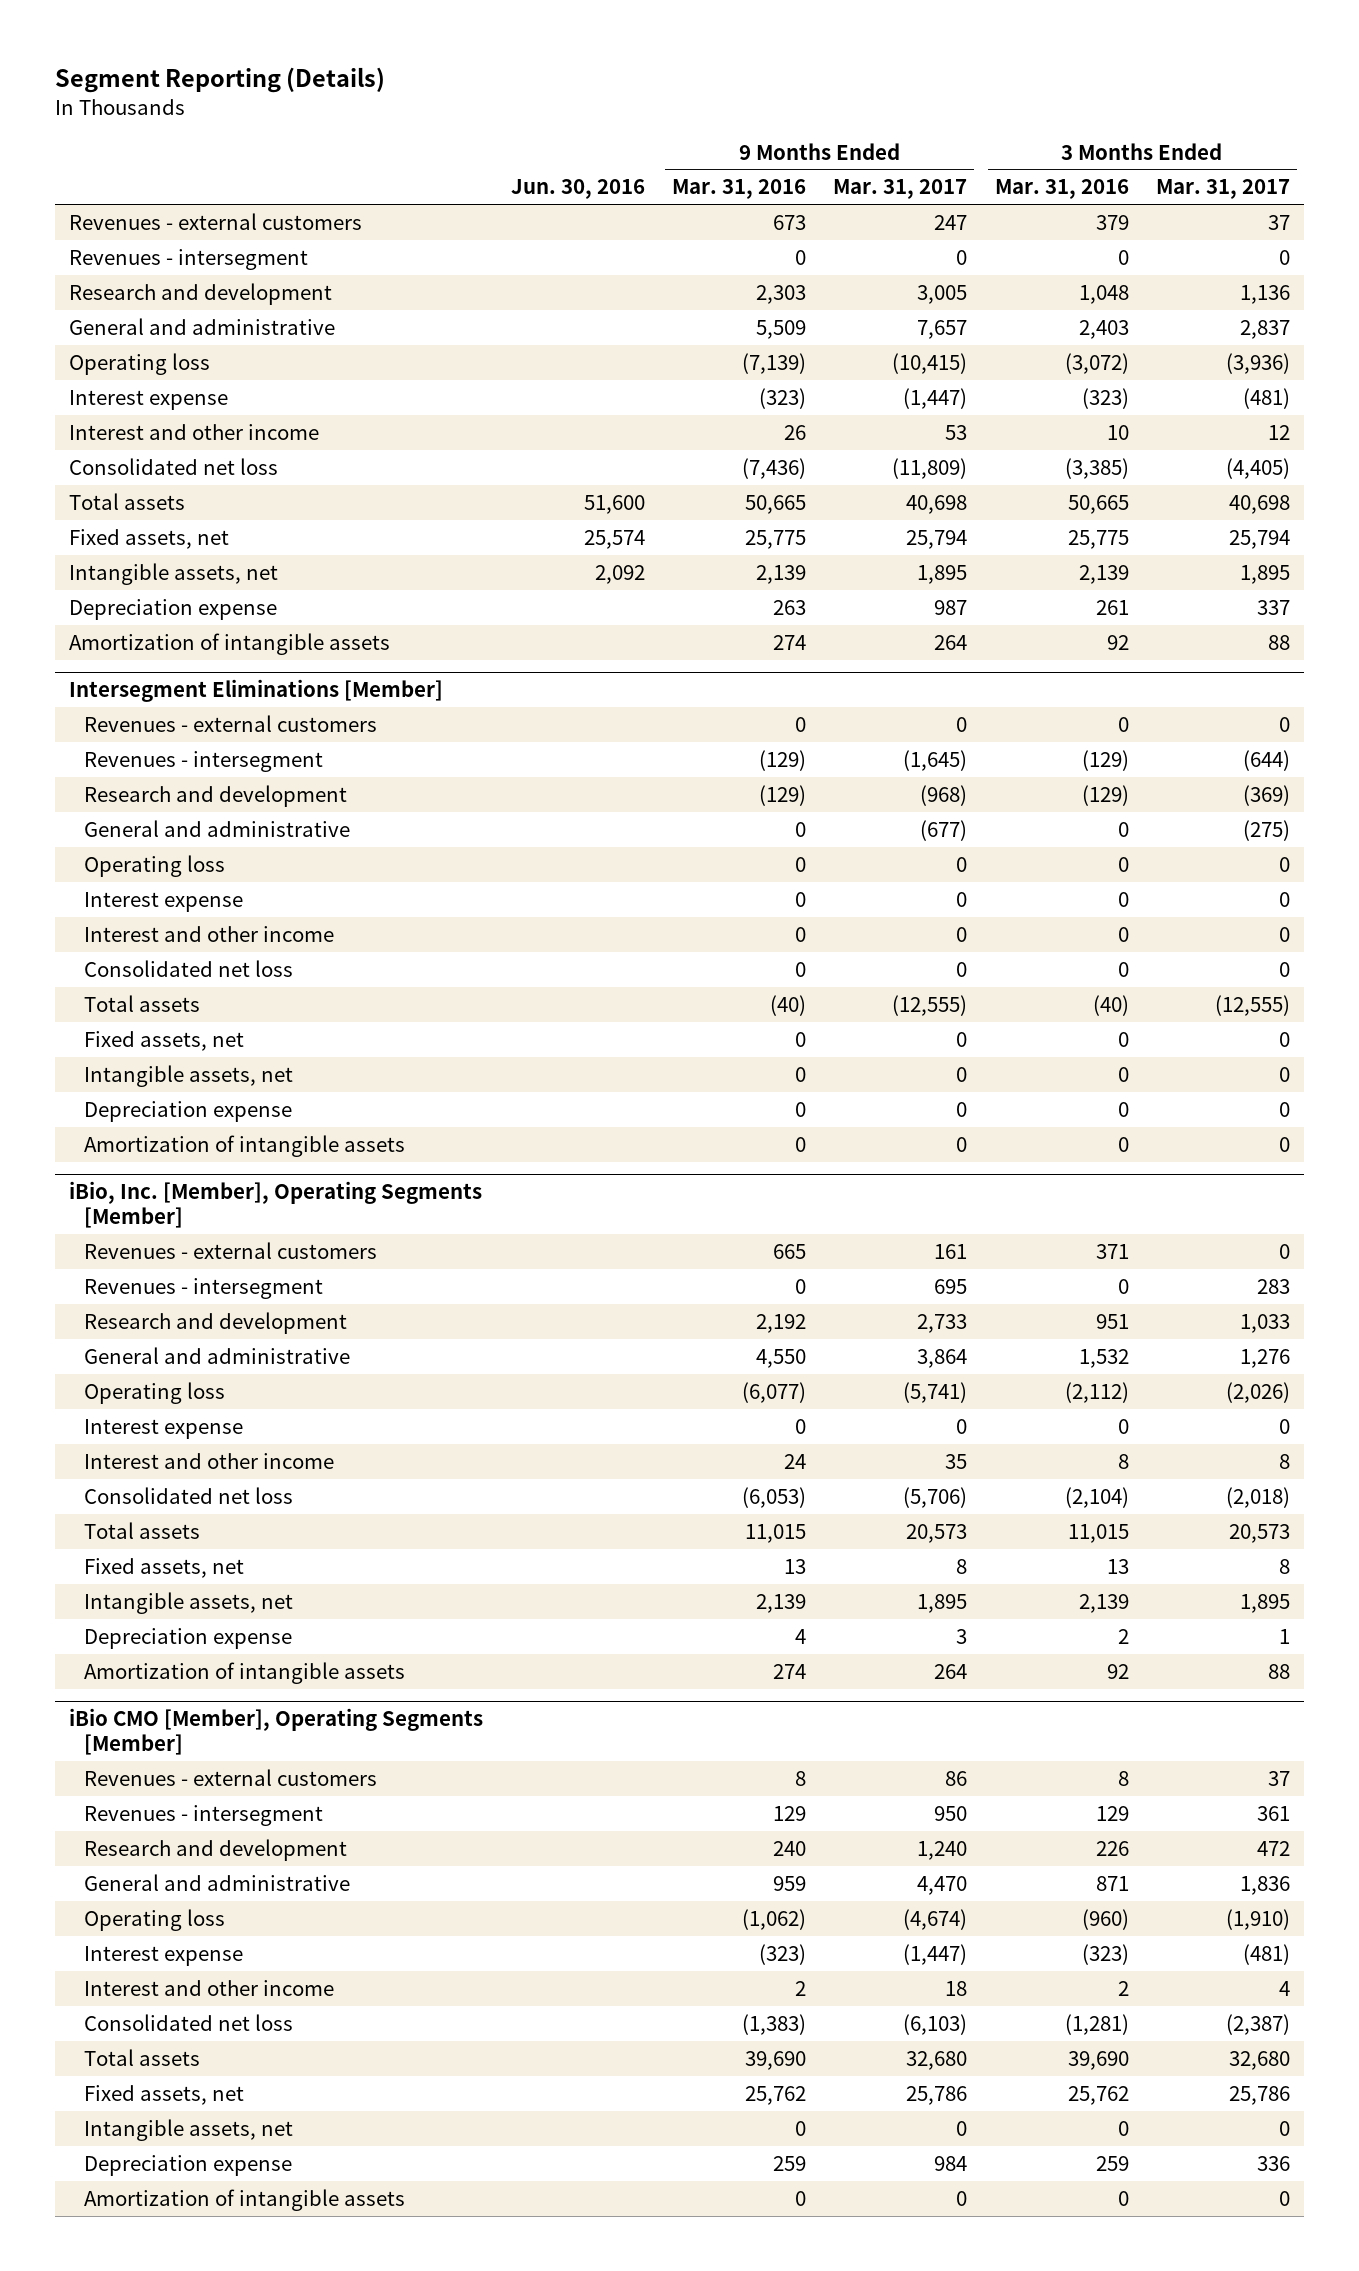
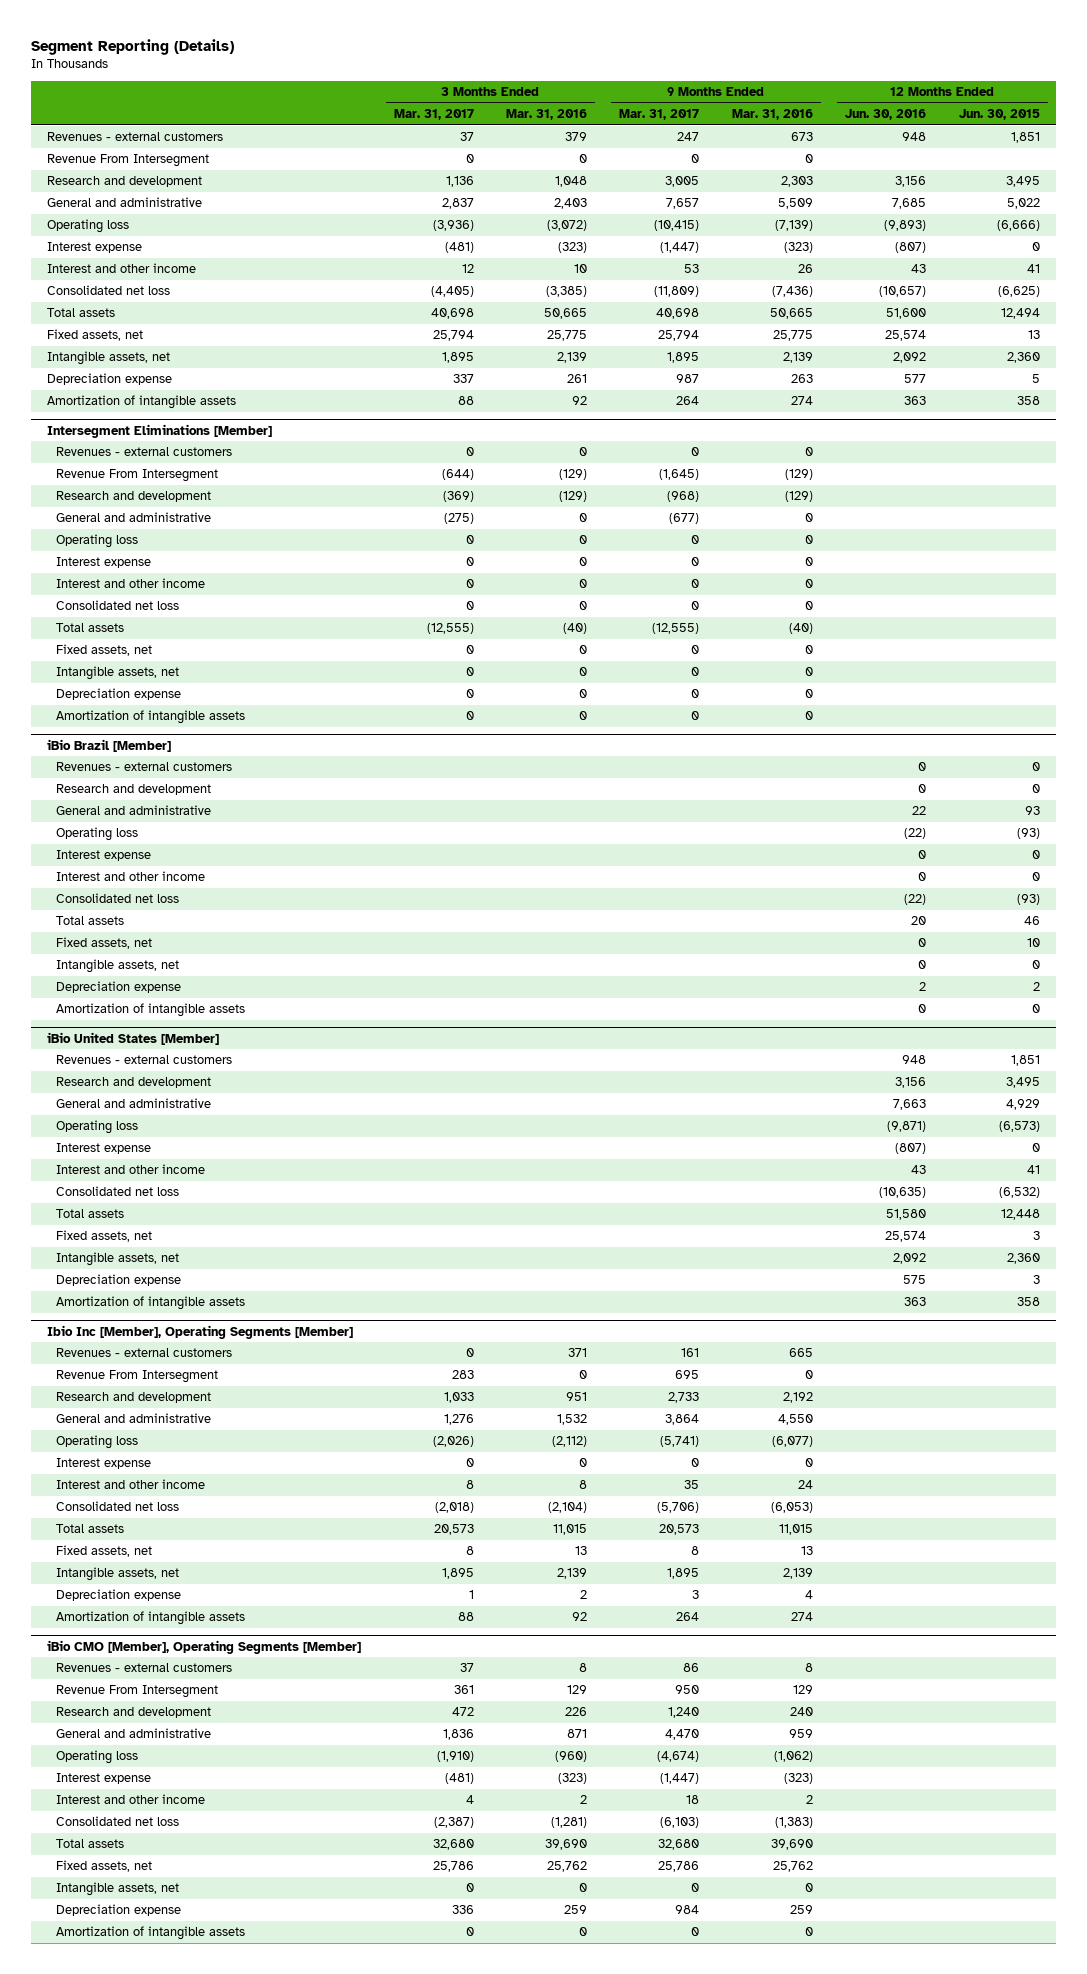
- | Jun. 30, 2016 | 9 Months Ended Mar. 31, 2016 | 9 Months Ended Mar. 31, 2017 | 3 Months Ended Mar. 31, 2016 | 3 Months Ended Mar. 31, 2017
+ | 3 Months Ended Mar. 31, 2017 | 3 Months Ended Mar. 31, 2016 | 9 Months Ended Mar. 31, 2017 | 9 Months Ended Mar. 31, 2016 | 12 Months Ended Jun. 30, 2016 | 12 Months Ended Jun. 30, 2015
- Revenues - intersegment | | 0 | 0 | 0 | 0
+ Revenue From Intersegment | 0 | 0 | 0 | 0 | |
@ Intersegment Eliminations [Member]
- Revenues - intersegment | | (129) | (1,645) | (129) | (644)
+ Revenue From Intersegment | (644) | (129) | (1,645) | (129) | |
- iBio, Inc. [Member], Operating Segments [Member]
+ iBio Brazil [Member]
+ Revenues - external customers | | | | | 0 | 0
+ Research and development | | | | | 0 | 0
+ General and administrative | | | | | 22 | 93
+ Operating loss | | | | | (22) | (93)
+ Interest expense | | | | | 0 | 0
+ Interest and other income | | | | | 0 | 0
+ Consolidated net loss | | | | | (22) | (93)
+ Total assets | | | | | 20 | 46
+ Fixed assets, net | | | | | 0 | 10
+ Intangible assets, net | | | | | 0 | 0
+ Depreciation expense | | | | | 2 | 2
+ Amortization of intangible assets | | | | | 0 | 0
+ iBio United States [Member]
+ Revenues - external customers | | | | | 948 | 1,851
+ Research and development | | | | | 3,156 | 3,495
+ General and administrative | | | | | 7,663 | 4,929
+ Operating loss | | | | | (9,871) | (6,573)
+ Interest expense | | | | | (807) | 0
+ Interest and other income | | | | | 43 | 41
+ Consolidated net loss | | | | | (10,635) | (6,532)
+ Total assets | | | | | 51,580 | 12,448
+ Fixed assets, net | | | | | 25,574 | 3
+ Intangible assets, net | | | | | 2,092 | 2,360
+ Depreciation expense | | | | | 575 | 3
+ Amortization of intangible assets | | | | | 363 | 358
+ Ibio Inc [Member], Operating Segments [Member]
- Revenues - intersegment | | 0 | 695 | 0 | 283
+ Revenue From Intersegment | 283 | 0 | 695 | 0 | |
@ iBio CMO [Member], Operating Segments [Member]
- Revenues - intersegment | | 129 | 950 | 129 | 361
+ Revenue From Intersegment | 361 | 129 | 950 | 129 | |

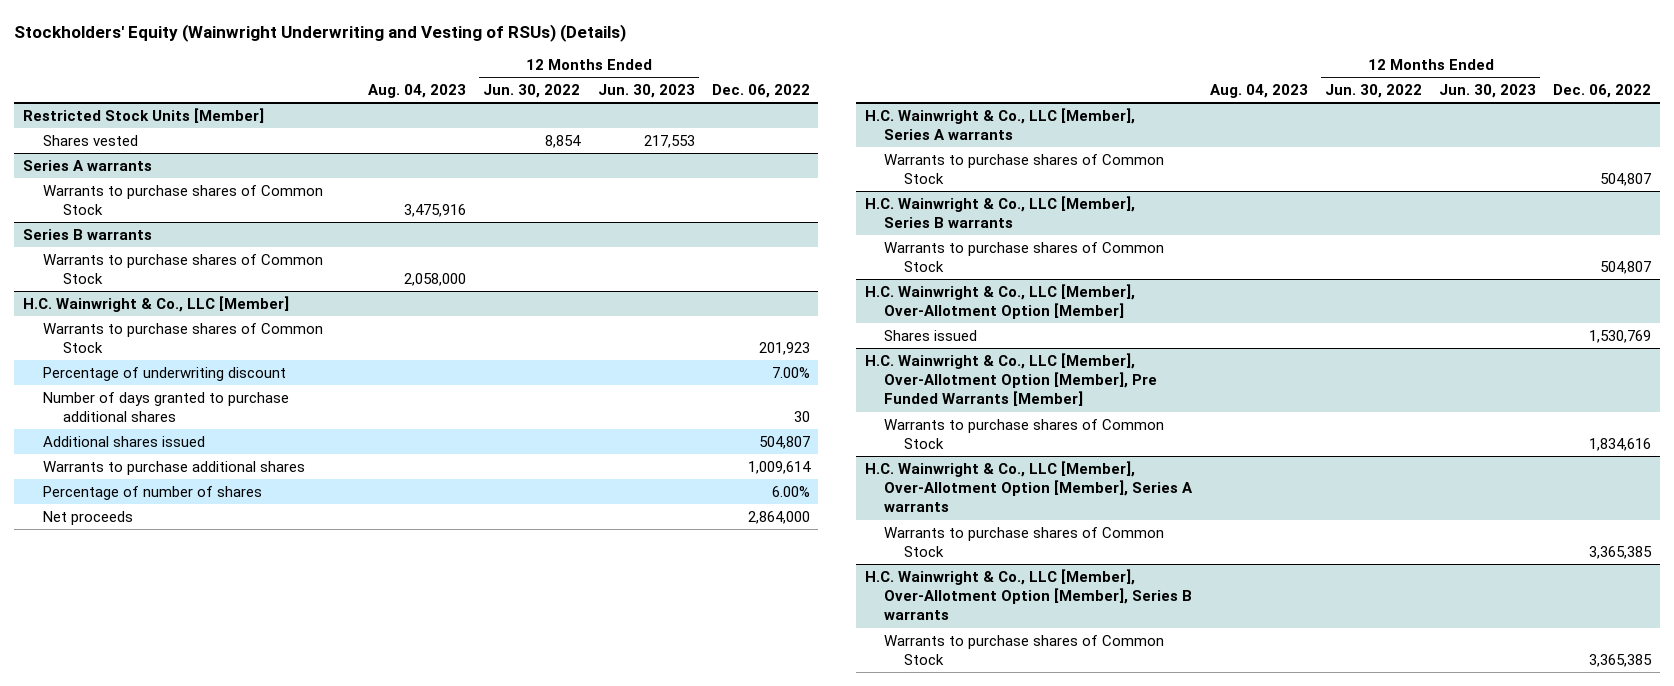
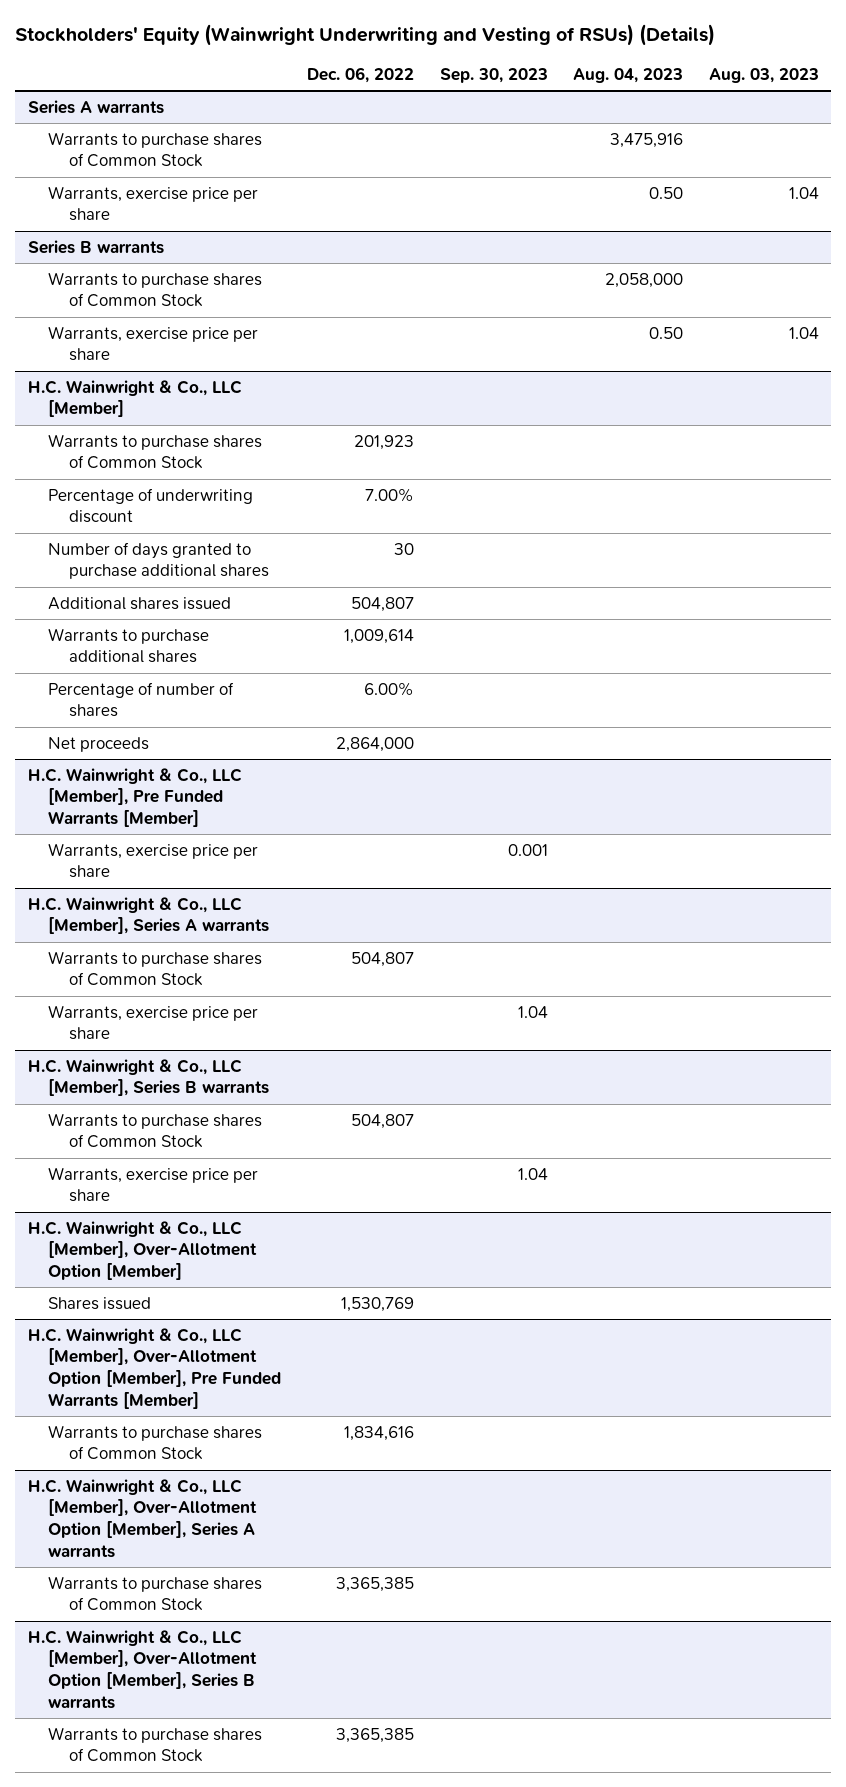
- | Aug. 04, 2023 | 12 Months Ended Jun. 30, 2022 | 12 Months Ended Jun. 30, 2023 | Dec. 06, 2022
+ | Dec. 06, 2022 | Sep. 30, 2023 | Aug. 04, 2023 | Aug. 03, 2023
- Restricted Stock Units [Member]
- Shares vested | | 8,854 | 217,553 |
@ Series A warrants
+ Warrants, exercise price per share | | | 0.50 | 1.04
@ Series B warrants
+ Warrants, exercise price per share | | | 0.50 | 1.04
+ H.C. Wainwright & Co., LLC [Member], Pre Funded Warrants [Member]
+ Warrants, exercise price per share | | 0.001 | |
@ H.C. Wainwright & Co., LLC [Member], Series A warrants
+ Warrants, exercise price per share | | 1.04 | |
@ H.C. Wainwright & Co., LLC [Member], Series B warrants
+ Warrants, exercise price per share | | 1.04 | |

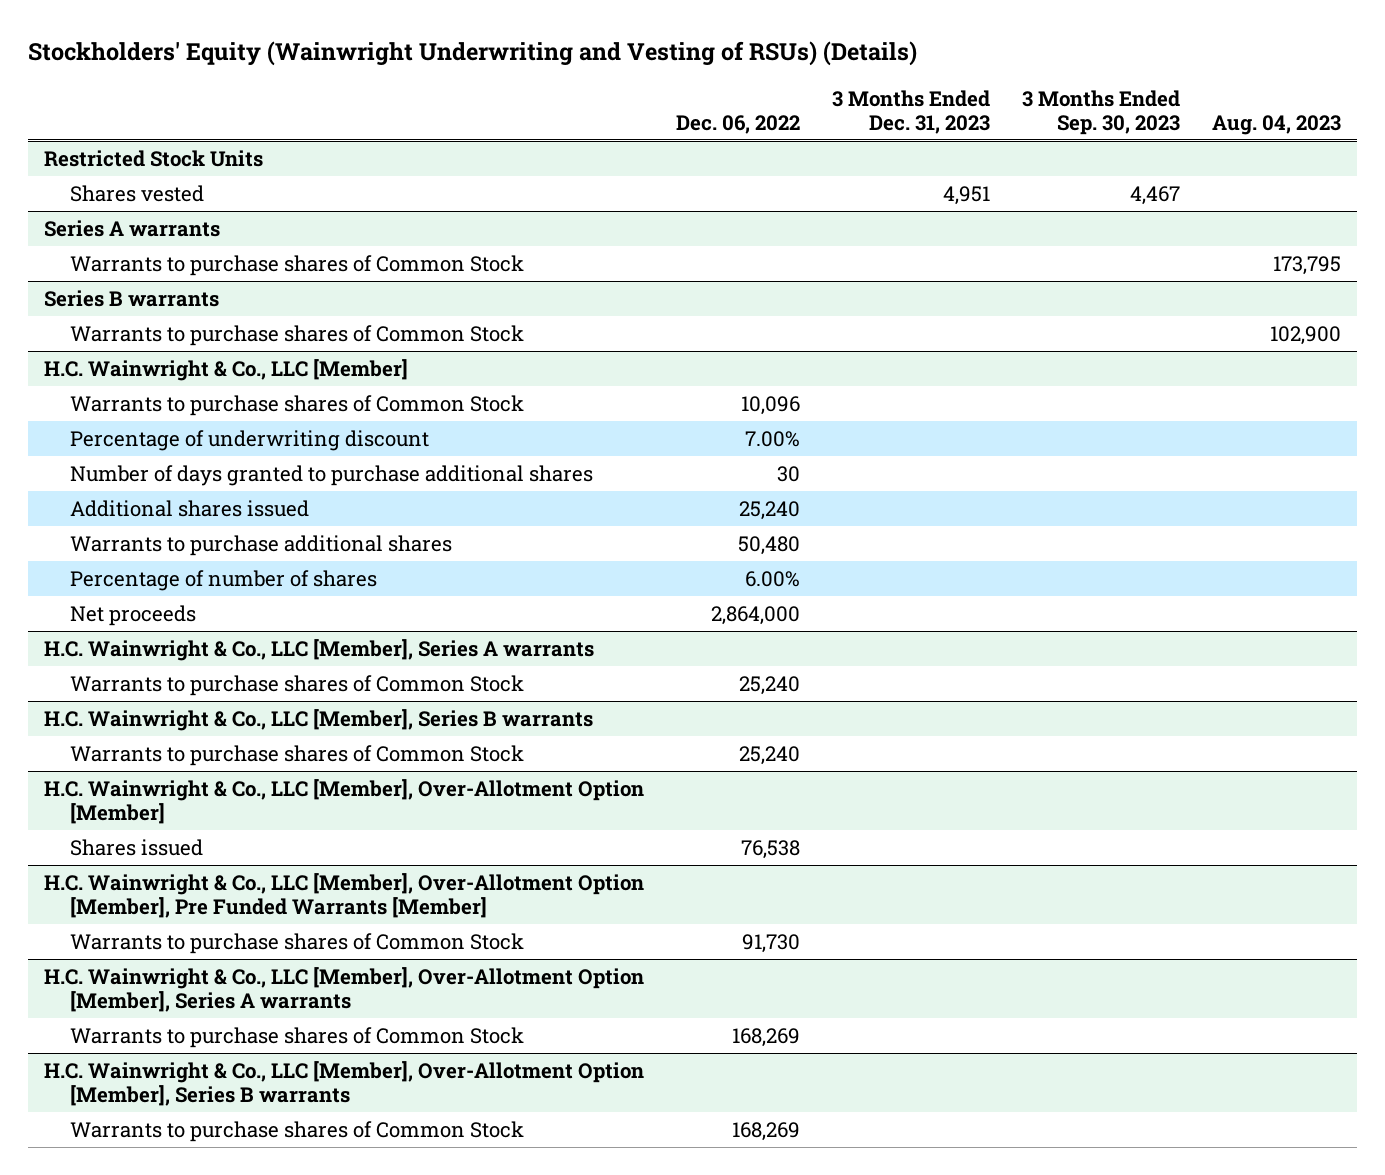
- | Dec. 06, 2022 | Sep. 30, 2023 | Aug. 04, 2023 | Aug. 03, 2023
+ | Dec. 06, 2022 | 3 Months Ended Dec. 31, 2023 | 3 Months Ended Sep. 30, 2023 | Aug. 04, 2023
+ Restricted Stock Units
+ Shares vested | | 4,951 | 4,467 |
@ Series A warrants
- Warrants to purchase shares of Common Stock | | | 3,475,916 |
- Warrants, exercise price per share | | | 0.50 | 1.04
+ Warrants to purchase shares of Common Stock | | | | 173,795
@ Series B warrants
- Warrants to purchase shares of Common Stock | | | 2,058,000 |
- Warrants, exercise price per share | | | 0.50 | 1.04
+ Warrants to purchase shares of Common Stock | | | | 102,900
@ H.C. Wainwright & Co., LLC [Member]
- Warrants to purchase shares of Common Stock | 201,923 | | |
+ Warrants to purchase shares of Common Stock | 10,096 | | |
- Additional shares issued | 504,807 | | |
- Warrants to purchase additional shares | 1,009,614 | | |
+ Additional shares issued | 25,240 | | |
+ Warrants to purchase additional shares | 50,480 | | |
- H.C. Wainwright & Co., LLC [Member], Pre Funded Warrants [Member]
- Warrants, exercise price per share | | 0.001 | |
@ H.C. Wainwright & Co., LLC [Member], Series A warrants
- Warrants to purchase shares of Common Stock | 504,807 | | |
- Warrants, exercise price per share | | 1.04 | |
+ Warrants to purchase shares of Common Stock | 25,240 | | |
@ H.C. Wainwright & Co., LLC [Member], Series B warrants
- Warrants to purchase shares of Common Stock | 504,807 | | |
- Warrants, exercise price per share | | 1.04 | |
+ Warrants to purchase shares of Common Stock | 25,240 | | |
@ H.C. Wainwright & Co., LLC [Member], Over-Allotment Option [Member]
- Shares issued | 1,530,769 | | |
+ Shares issued | 76,538 | | |
@ H.C. Wainwright & Co., LLC [Member], Over-Allotment Option [Member], Pre Funded Warrants [Member]
- Warrants to purchase shares of Common Stock | 1,834,616 | | |
+ Warrants to purchase shares of Common Stock | 91,730 | | |
@ H.C. Wainwright & Co., LLC [Member], Over-Allotment Option [Member], Series A warrants
- Warrants to purchase shares of Common Stock | 3,365,385 | | |
+ Warrants to purchase shares of Common Stock | 168,269 | | |
@ H.C. Wainwright & Co., LLC [Member], Over-Allotment Option [Member], Series B warrants
- Warrants to purchase shares of Common Stock | 3,365,385 | | |
+ Warrants to purchase shares of Common Stock | 168,269 | | |

